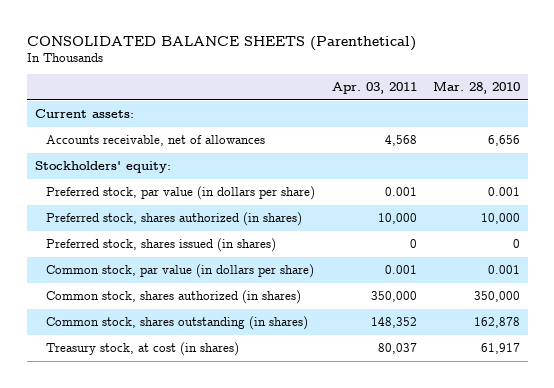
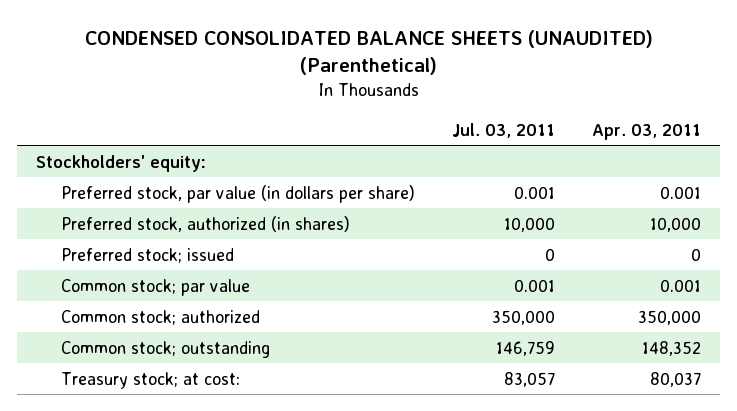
- CONSOLIDATED BALANCE SHEETS (Parenthetical)
+ CONDENSED CONSOLIDATED BALANCE SHEETS (UNAUDITED) (Parenthetical)
- | Apr. 03, 2011 | Mar. 28, 2010
+ | Jul. 03, 2011 | Apr. 03, 2011
- Current assets:
- Accounts receivable, net of allowances | 4,568 | 6,656
- Preferred stock, shares authorized (in shares) | 10,000 | 10,000
- Preferred stock, shares issued (in shares) | 0 | 0
- Common stock, par value (in dollars per share) | 0.001 | 0.001
- Common stock, shares authorized (in shares) | 350,000 | 350,000
- Common stock, shares outstanding (in shares) | 148,352 | 162,878
- Treasury stock, at cost (in shares) | 80,037 | 61,917
+ Preferred stock, authorized (in shares) | 10,000 | 10,000
+ Preferred stock; issued | 0 | 0
+ Common stock; par value | 0.001 | 0.001
+ Common stock; authorized | 350,000 | 350,000
+ Common stock; outstanding | 146,759 | 148,352
+ Treasury stock; at cost: | 83,057 | 80,037

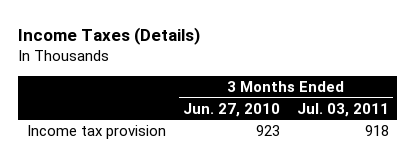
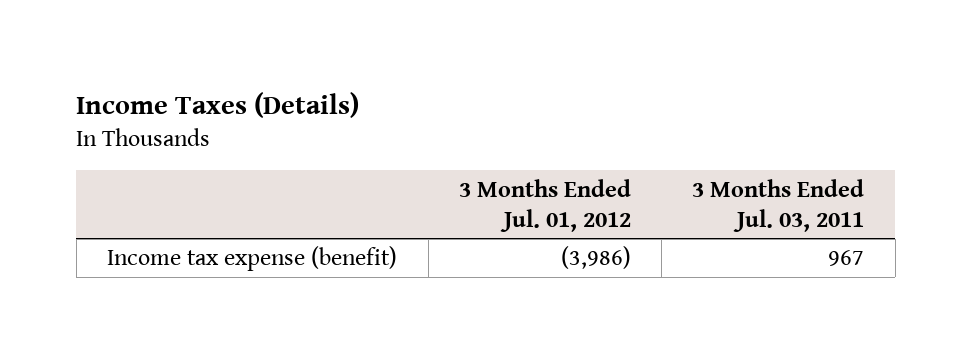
- | 3 Months Ended Jun. 27, 2010 | 3 Months Ended Jul. 03, 2011
+ | 3 Months Ended Jul. 01, 2012 | 3 Months Ended Jul. 03, 2011
- Income tax provision | 923 | 918
+ Income tax expense (benefit) | (3,986) | 967

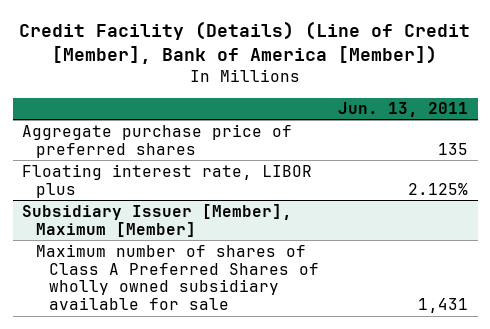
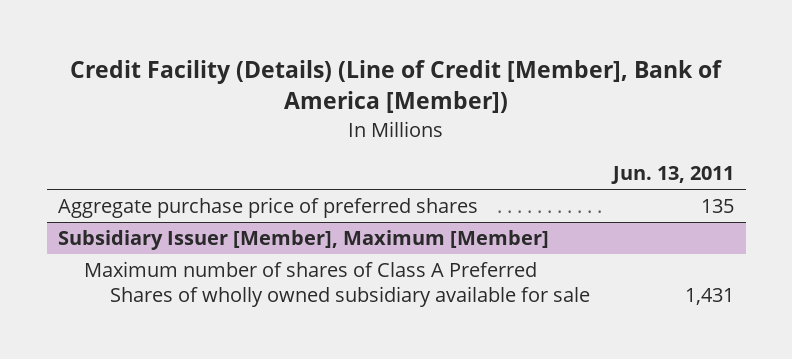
- Floating interest rate, LIBOR plus | 2.125%

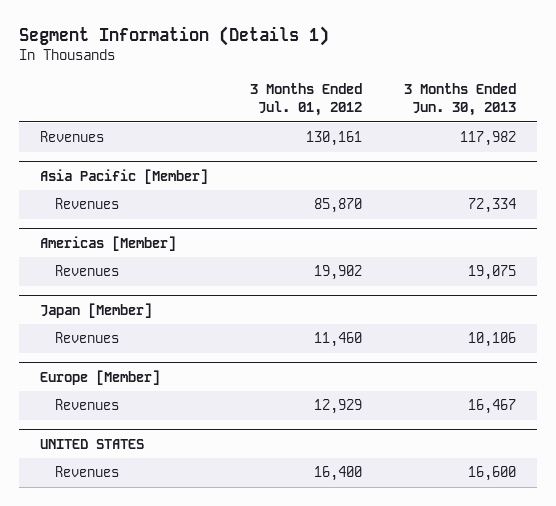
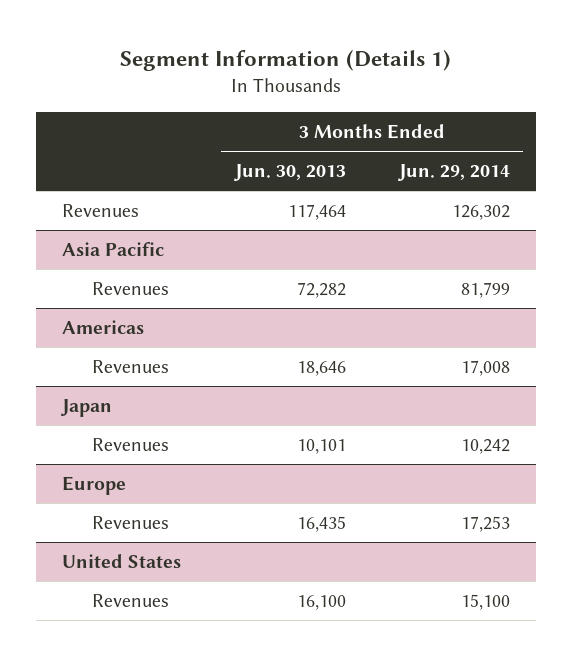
- | 3 Months Ended Jul. 01, 2012 | 3 Months Ended Jun. 30, 2013
+ | 3 Months Ended Jun. 30, 2013 | 3 Months Ended Jun. 29, 2014
- Revenues | 130,161 | 117,982
- Asia Pacific [Member]
- Revenues | 85,870 | 72,334
- Americas [Member]
- Revenues | 19,902 | 19,075
- Japan [Member]
- Revenues | 11,460 | 10,106
- Europe [Member]
- Revenues | 12,929 | 16,467
- UNITED STATES
- Revenues | 16,400 | 16,600
+ Revenues | 117,464 | 126,302
+ Asia Pacific
+ Revenues | 72,282 | 81,799
+ Americas
+ Revenues | 18,646 | 17,008
+ Japan
+ Revenues | 10,101 | 10,242
+ Europe
+ Revenues | 16,435 | 17,253
+ United States
+ Revenues | 16,100 | 15,100

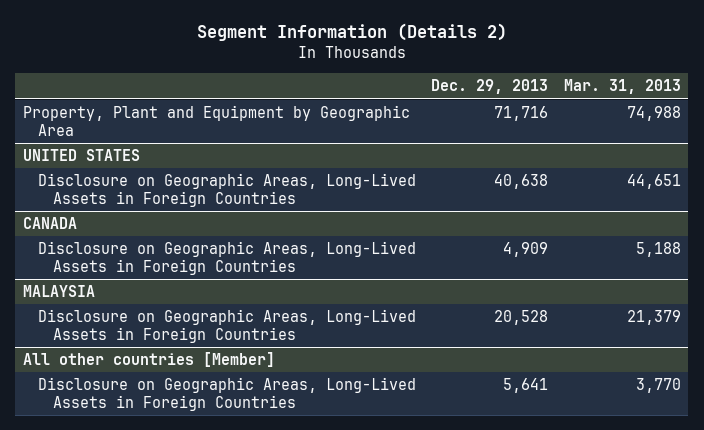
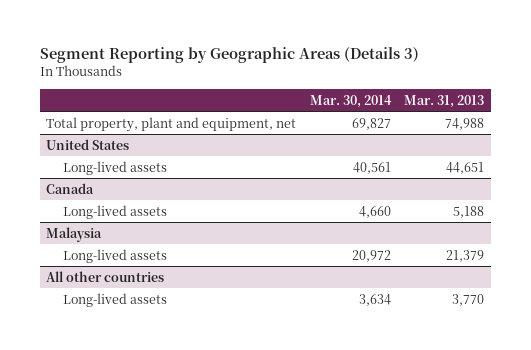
- Segment Information (Details 2)
+ Segment Reporting by Geographic Areas (Details 3)
- | Dec. 29, 2013 | Mar. 31, 2013
+ | Mar. 30, 2014 | Mar. 31, 2013
- Property, Plant and Equipment by Geographic Area | 71,716 | 74,988
- UNITED STATES
- Disclosure on Geographic Areas, Long-Lived Assets in Foreign Countries | 40,638 | 44,651
- CANADA
- Disclosure on Geographic Areas, Long-Lived Assets in Foreign Countries | 4,909 | 5,188
- MALAYSIA
- Disclosure on Geographic Areas, Long-Lived Assets in Foreign Countries | 20,528 | 21,379
- All other countries [Member]
- Disclosure on Geographic Areas, Long-Lived Assets in Foreign Countries | 5,641 | 3,770
+ Total property, plant and equipment, net | 69,827 | 74,988
+ United States
+ Long-lived assets | 40,561 | 44,651
+ Canada
+ Long-lived assets | 4,660 | 5,188
+ Malaysia
+ Long-lived assets | 20,972 | 21,379
+ All other countries
+ Long-lived assets | 3,634 | 3,770

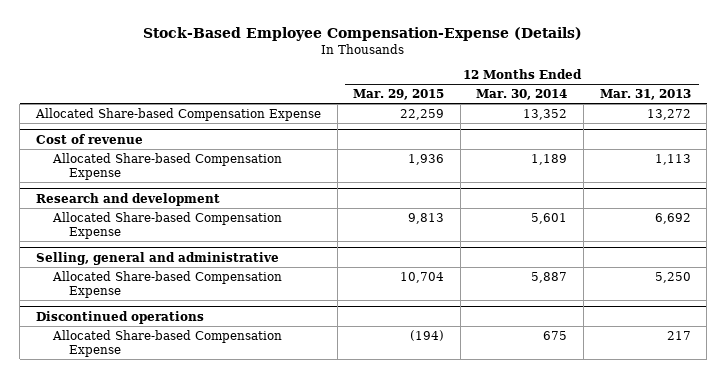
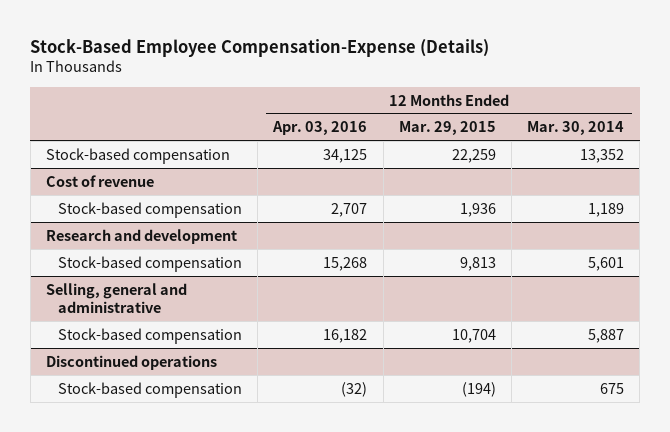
- | 12 Months Ended Mar. 29, 2015 | 12 Months Ended Mar. 30, 2014 | 12 Months Ended Mar. 31, 2013
+ | 12 Months Ended Apr. 03, 2016 | 12 Months Ended Mar. 29, 2015 | 12 Months Ended Mar. 30, 2014
- Allocated Share-based Compensation Expense | 22,259 | 13,352 | 13,272
+ Stock-based compensation | 34,125 | 22,259 | 13,352
@ Cost of revenue
- Allocated Share-based Compensation Expense | 1,936 | 1,189 | 1,113
+ Stock-based compensation | 2,707 | 1,936 | 1,189
@ Research and development
- Allocated Share-based Compensation Expense | 9,813 | 5,601 | 6,692
+ Stock-based compensation | 15,268 | 9,813 | 5,601
@ Selling, general and administrative
- Allocated Share-based Compensation Expense | 10,704 | 5,887 | 5,250
+ Stock-based compensation | 16,182 | 10,704 | 5,887
@ Discontinued operations
- Allocated Share-based Compensation Expense | (194) | 675 | 217
+ Stock-based compensation | (32) | (194) | 675

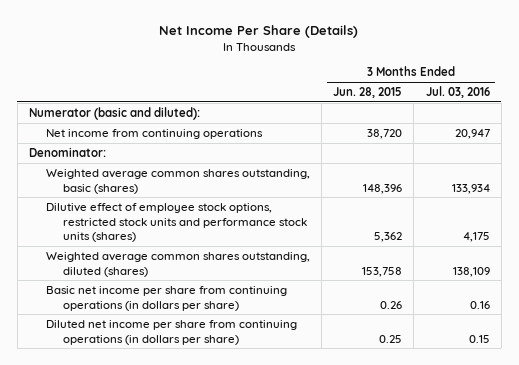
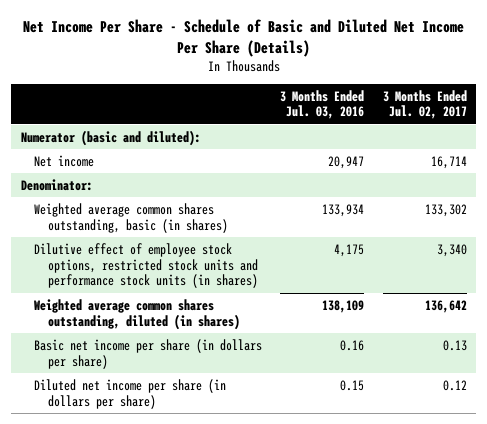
- Net Income Per Share (Details)
+ Net Income Per Share - Schedule of Basic and Diluted Net Income Per Share (Details)
- | 3 Months Ended Jun. 28, 2015 | 3 Months Ended Jul. 03, 2016
+ | 3 Months Ended Jul. 03, 2016 | 3 Months Ended Jul. 02, 2017
- Net income from continuing operations | 38,720 | 20,947
+ Net income | 20,947 | 16,714
- Weighted average common shares outstanding, basic (shares) | 148,396 | 133,934
- Dilutive effect of employee stock options, restricted stock units and performance stock units (shares) | 5,362 | 4,175
- Weighted average common shares outstanding, diluted (shares) | 153,758 | 138,109
- Basic net income per share from continuing operations (in dollars per share) | 0.26 | 0.16
- Diluted net income per share from continuing operations (in dollars per share) | 0.25 | 0.15
+ Weighted average common shares outstanding, basic (in shares) | 133,934 | 133,302
+ Dilutive effect of employee stock options, restricted stock units and performance stock units (in shares) | 4,175 | 3,340
+ Weighted average common shares outstanding, diluted (in shares) | 138,109 | 136,642
+ Basic net income per share (in dollars per share) | 0.16 | 0.13
+ Diluted net income per share (in dollars per share) | 0.15 | 0.12

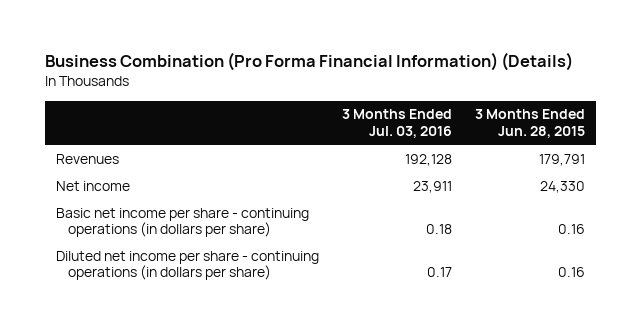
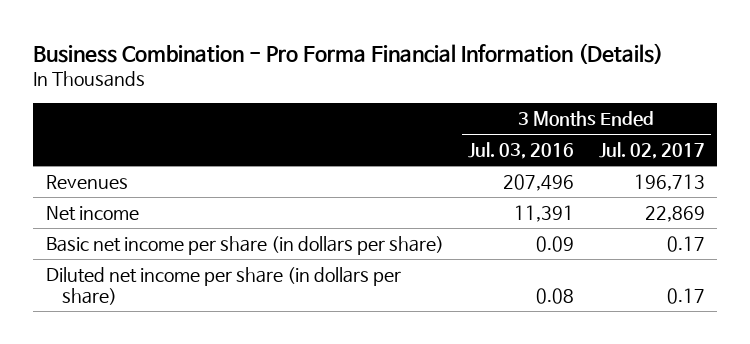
- Business Combination (Pro Forma Financial Information) (Details)
+ Business Combination - Pro Forma Financial Information (Details)
- | 3 Months Ended Jul. 03, 2016 | 3 Months Ended Jun. 28, 2015
+ | 3 Months Ended Jul. 03, 2016 | 3 Months Ended Jul. 02, 2017
- Revenues | 192,128 | 179,791
- Net income | 23,911 | 24,330
- Basic net income per share - continuing operations (in dollars per share) | 0.18 | 0.16
- Diluted net income per share - continuing operations (in dollars per share) | 0.17 | 0.16
+ Revenues | 207,496 | 196,713
+ Net income | 11,391 | 22,869
+ Basic net income per share (in dollars per share) | 0.09 | 0.17
+ Diluted net income per share (in dollars per share) | 0.08 | 0.17

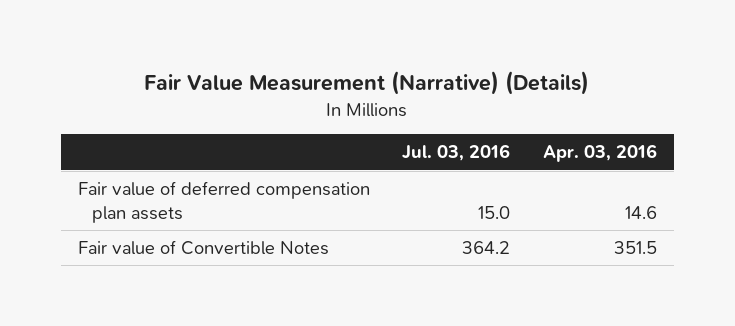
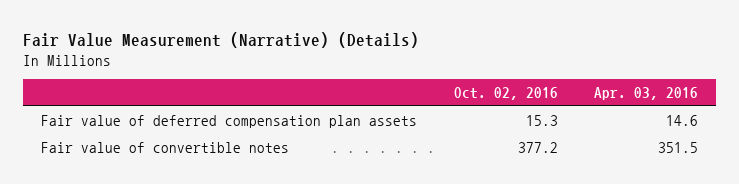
- | Jul. 03, 2016 | Apr. 03, 2016
+ | Oct. 02, 2016 | Apr. 03, 2016
- Fair value of Convertible Notes | 364.2 | 351.5
+ Fair value of convertible notes | 377.2 | 351.5

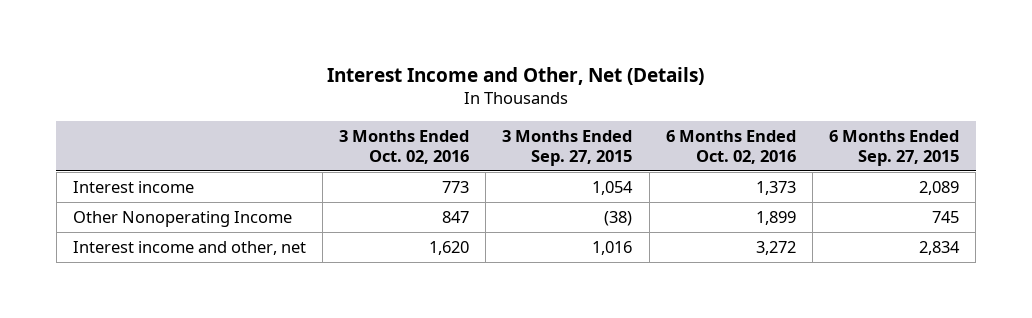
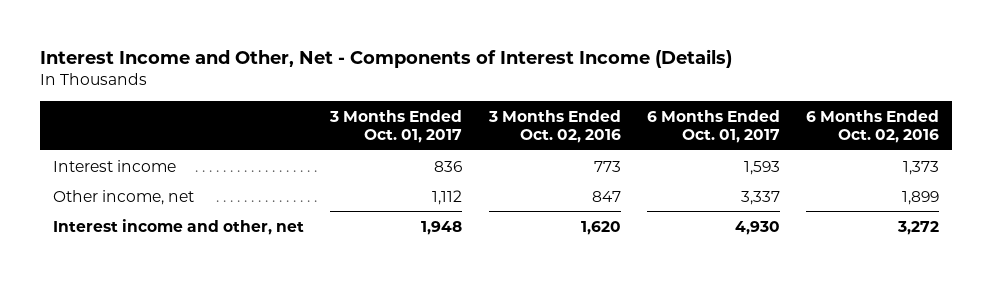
- Interest Income and Other, Net (Details)
+ Interest Income and Other, Net - Components of Interest Income (Details)
- | 3 Months Ended Oct. 02, 2016 | 3 Months Ended Sep. 27, 2015 | 6 Months Ended Oct. 02, 2016 | 6 Months Ended Sep. 27, 2015
+ | 3 Months Ended Oct. 01, 2017 | 3 Months Ended Oct. 02, 2016 | 6 Months Ended Oct. 01, 2017 | 6 Months Ended Oct. 02, 2016
- Other Nonoperating Income | 847 | (38) | 1,899 | 745
+ Other income, net | 1,112 | 847 | 3,337 | 1,899

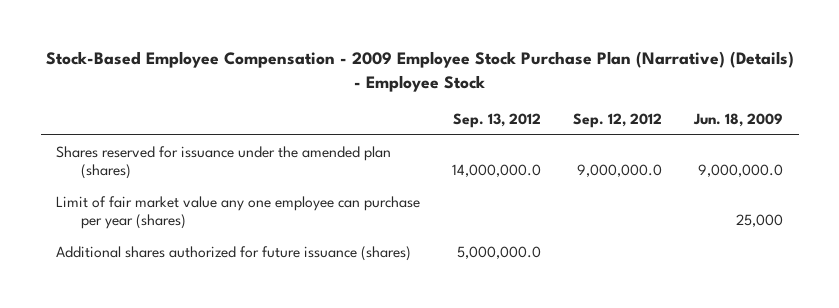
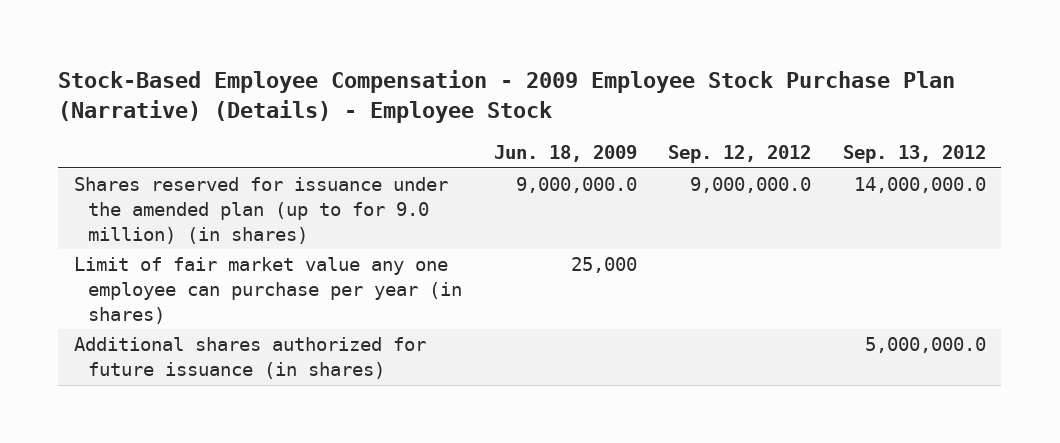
- | Sep. 13, 2012 | Sep. 12, 2012 | Jun. 18, 2009
+ | Jun. 18, 2009 | Sep. 12, 2012 | Sep. 13, 2012
- Shares reserved for issuance under the amended plan (shares) | 14,000,000.0 | 9,000,000.0 | 9,000,000.0
- Limit of fair market value any one employee can purchase per year (shares) | | | 25,000
- Additional shares authorized for future issuance (shares) | 5,000,000.0 | |
+ Shares reserved for issuance under the amended plan (up to for 9.0 million) (in shares) | 9,000,000.0 | 9,000,000.0 | 14,000,000.0
+ Limit of fair market value any one employee can purchase per year (in shares) | 25,000 | |
+ Additional shares authorized for future issuance (in shares) | | | 5,000,000.0

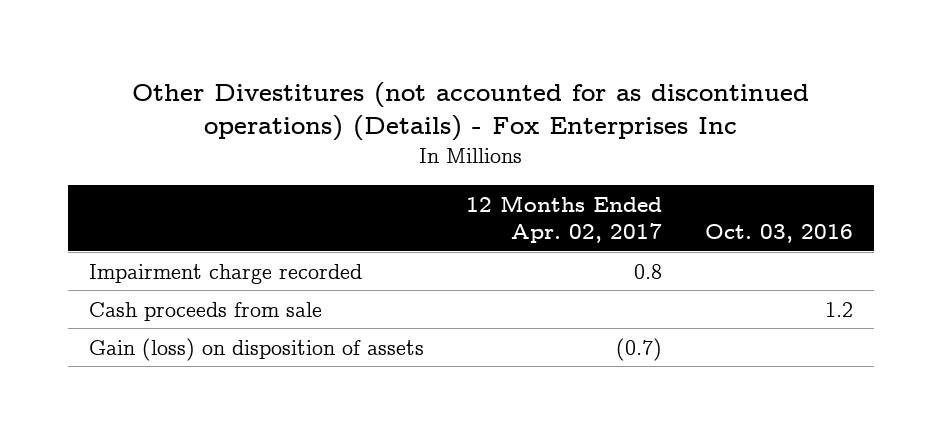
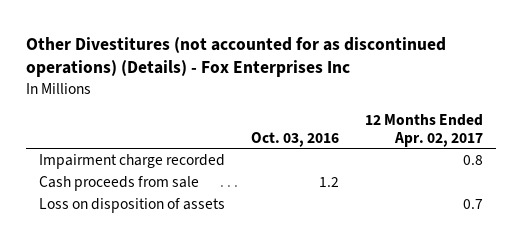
- | 12 Months Ended Apr. 02, 2017 | Oct. 03, 2016
+ | Oct. 03, 2016 | 12 Months Ended Apr. 02, 2017
- Gain (loss) on disposition of assets | (0.7) |
+ Loss on disposition of assets | | 0.7

